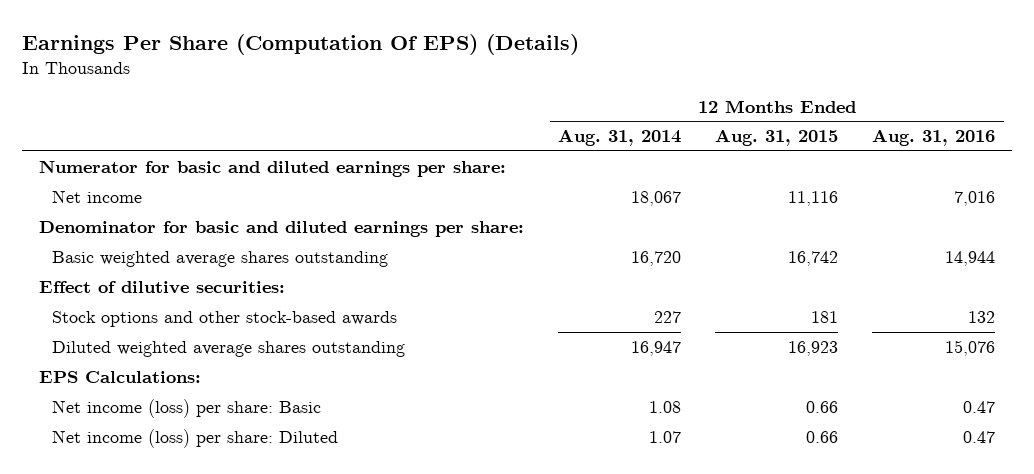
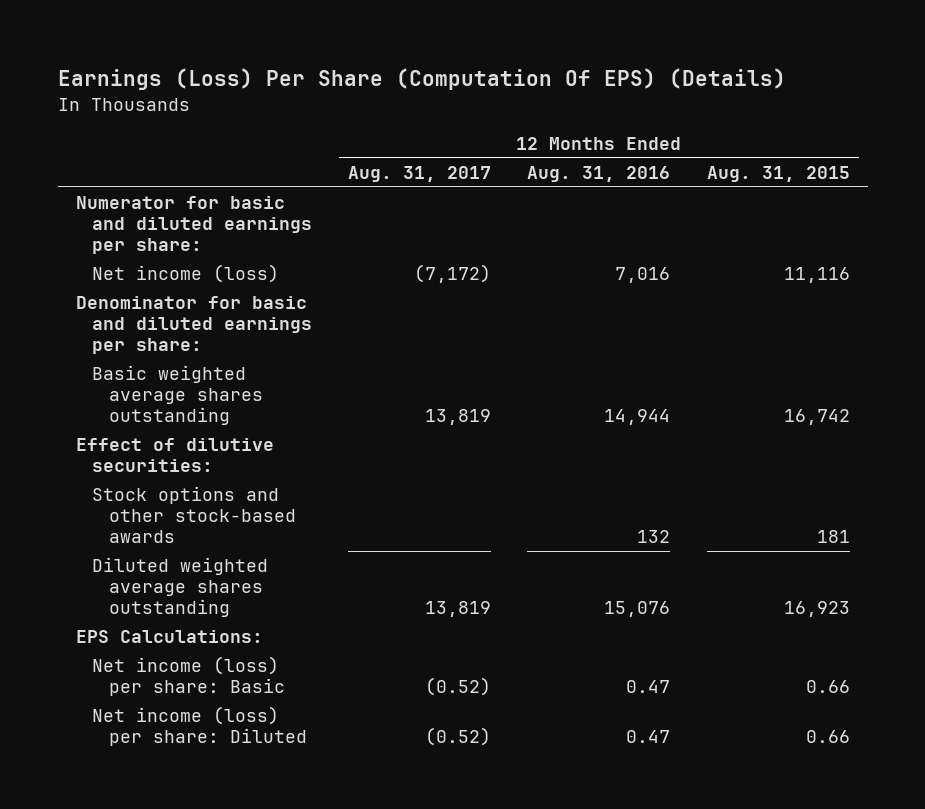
- Earnings Per Share (Computation Of EPS) (Details)
+ Earnings (Loss) Per Share (Computation Of EPS) (Details)
- | 12 Months Ended Aug. 31, 2014 | 12 Months Ended Aug. 31, 2015 | 12 Months Ended Aug. 31, 2016
+ | 12 Months Ended Aug. 31, 2017 | 12 Months Ended Aug. 31, 2016 | 12 Months Ended Aug. 31, 2015
- Net income | 18,067 | 11,116 | 7,016
+ Net income (loss) | (7,172) | 7,016 | 11,116

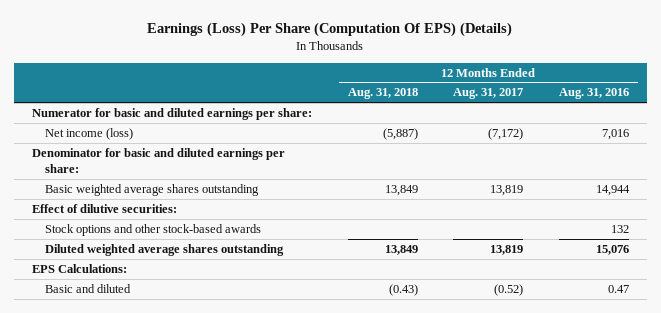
- | 12 Months Ended Aug. 31, 2017 | 12 Months Ended Aug. 31, 2016 | 12 Months Ended Aug. 31, 2015
+ | 12 Months Ended Aug. 31, 2018 | 12 Months Ended Aug. 31, 2017 | 12 Months Ended Aug. 31, 2016
- Net income (loss) per share: Basic | (0.52) | 0.47 | 0.66
- Net income (loss) per share: Diluted | (0.52) | 0.47 | 0.66
+ Basic and diluted | (0.43) | (0.52) | 0.47

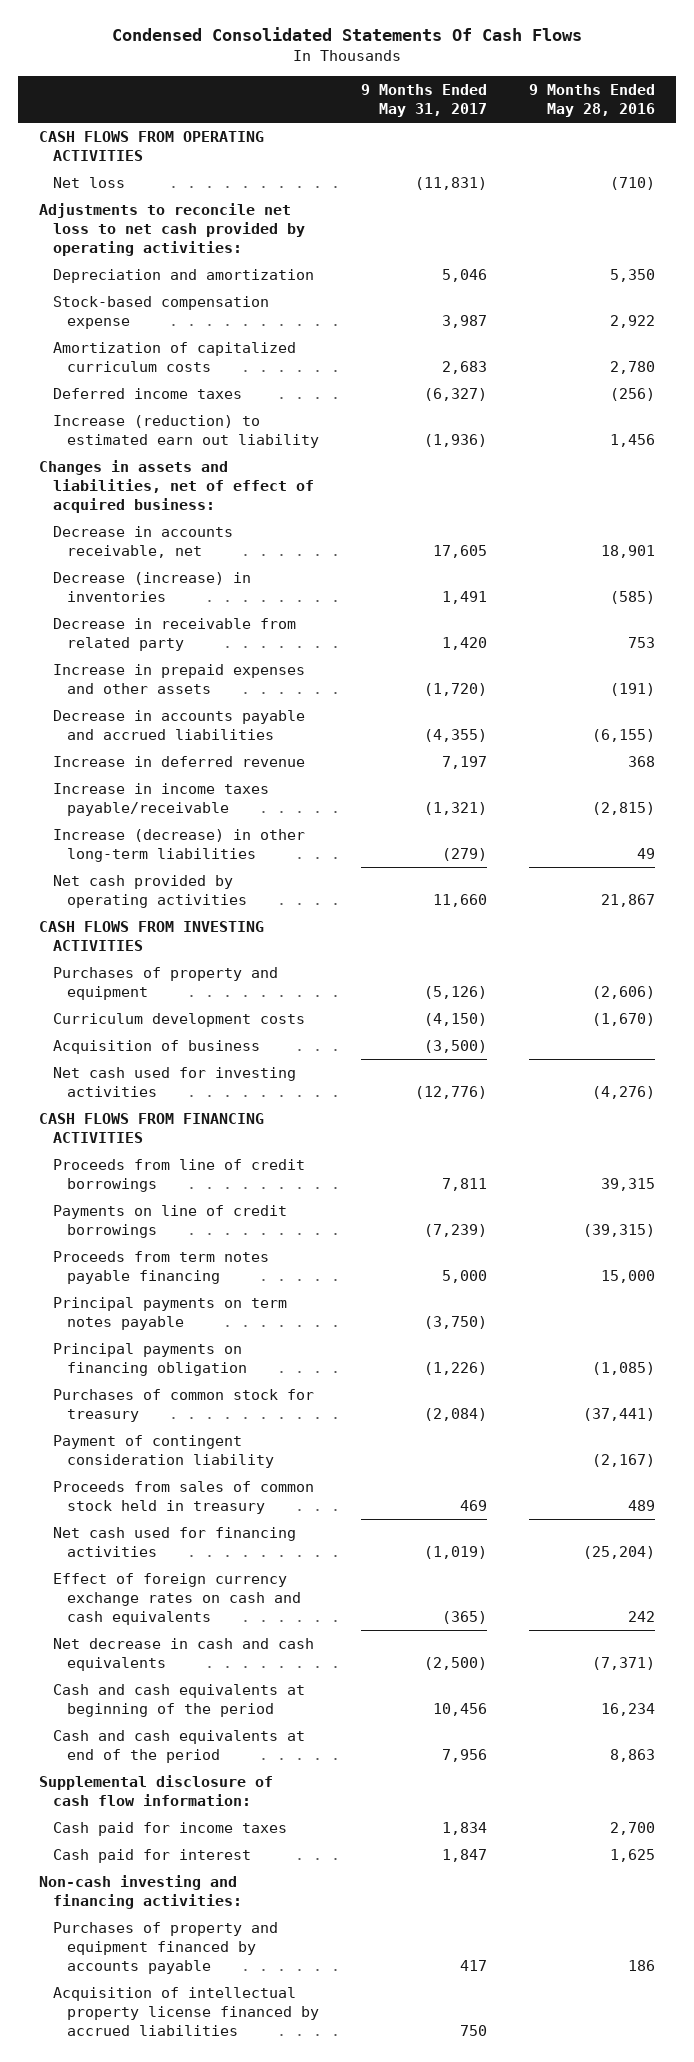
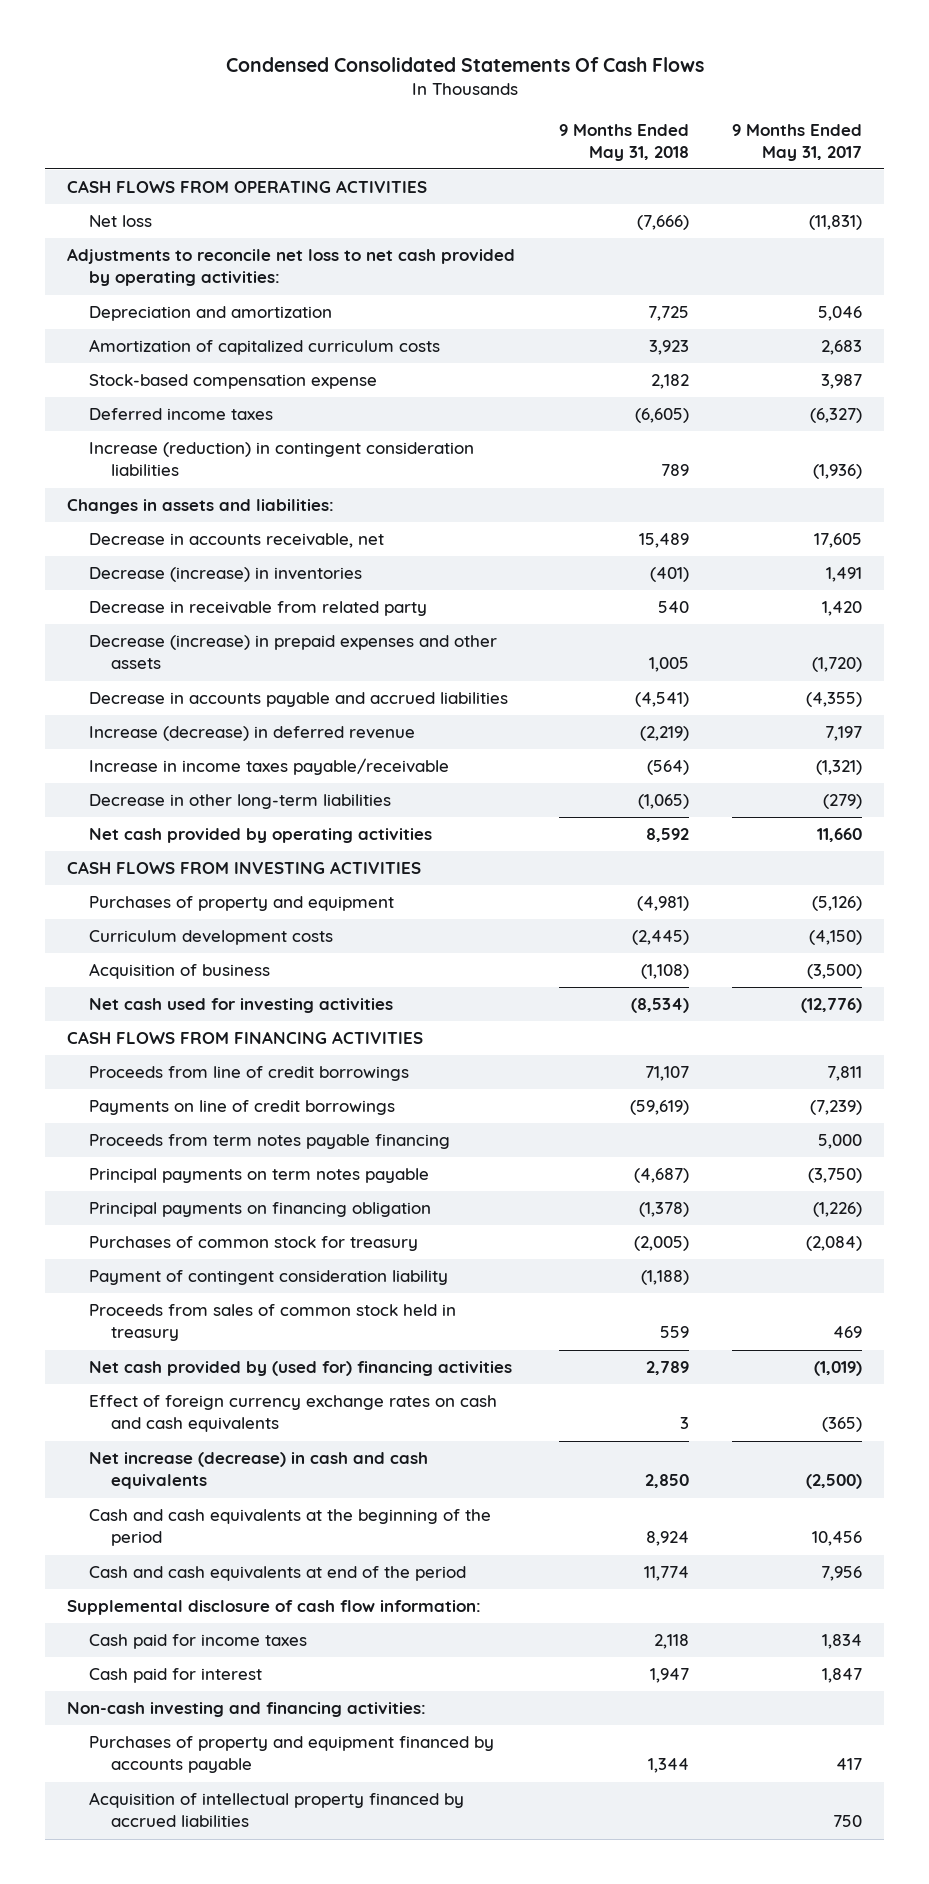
- | 9 Months Ended May 31, 2017 | 9 Months Ended May 28, 2016
+ | 9 Months Ended May 31, 2018 | 9 Months Ended May 31, 2017
moved down: Stock-based compensation expense | 2,182 | 3,987
- Increase (reduction) to estimated earn out liability | (1,936) | 1,456
- Changes in assets and liabilities, net of effect of acquired business:
+ Increase (reduction) in contingent consideration liabilities | 789 | (1,936)
+ Changes in assets and liabilities:
- Increase in prepaid expenses and other assets | (1,720) | (191)
+ Decrease (increase) in prepaid expenses and other assets | 1,005 | (1,720)
- Increase in deferred revenue | 7,197 | 368
+ Increase (decrease) in deferred revenue | (2,219) | 7,197
- Increase (decrease) in other long-term liabilities | (279) | 49
+ Decrease in other long-term liabilities | (1,065) | (279)
- Net cash used for financing activities | (1,019) | (25,204)
+ Net cash provided by (used for) financing activities | 2,789 | (1,019)
- Net decrease in cash and cash equivalents | (2,500) | (7,371)
- Cash and cash equivalents at beginning of the period | 10,456 | 16,234
+ Net increase (decrease) in cash and cash equivalents | 2,850 | (2,500)
+ Cash and cash equivalents at the beginning of the period | 8,924 | 10,456
- Acquisition of intellectual property license financed by accrued liabilities | 750 |
+ Acquisition of intellectual property financed by accrued liabilities | | 750

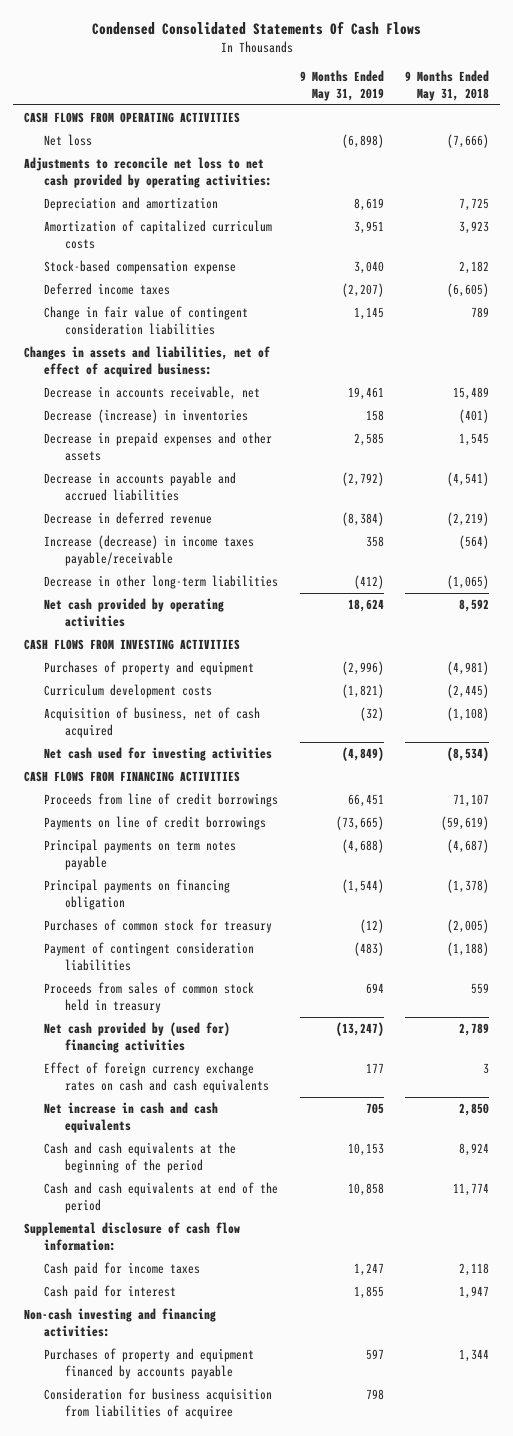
- | 9 Months Ended May 31, 2018 | 9 Months Ended May 31, 2017
+ | 9 Months Ended May 31, 2019 | 9 Months Ended May 31, 2018
- Increase (reduction) in contingent consideration liabilities | 789 | (1,936)
- Changes in assets and liabilities:
+ Change in fair value of contingent consideration liabilities | 1,145 | 789
+ Changes in assets and liabilities, net of effect of acquired business:
- Decrease in receivable from related party | 540 | 1,420
- Decrease (increase) in prepaid expenses and other assets | 1,005 | (1,720)
+ Decrease in prepaid expenses and other assets | 2,585 | 1,545
- Increase (decrease) in deferred revenue | (2,219) | 7,197
- Increase in income taxes payable/receivable | (564) | (1,321)
+ Decrease in deferred revenue | (8,384) | (2,219)
+ Increase (decrease) in income taxes payable/receivable | 358 | (564)
- Acquisition of business | (1,108) | (3,500)
+ Acquisition of business, net of cash acquired | (32) | (1,108)
- Proceeds from term notes payable financing | | 5,000
- Payment of contingent consideration liability | (1,188) |
+ Payment of contingent consideration liabilities | (483) | (1,188)
- Net increase (decrease) in cash and cash equivalents | 2,850 | (2,500)
+ Net increase in cash and cash equivalents | 705 | 2,850
- Acquisition of intellectual property financed by accrued liabilities | | 750
+ Consideration for business acquisition from liabilities of acquiree | 798 |

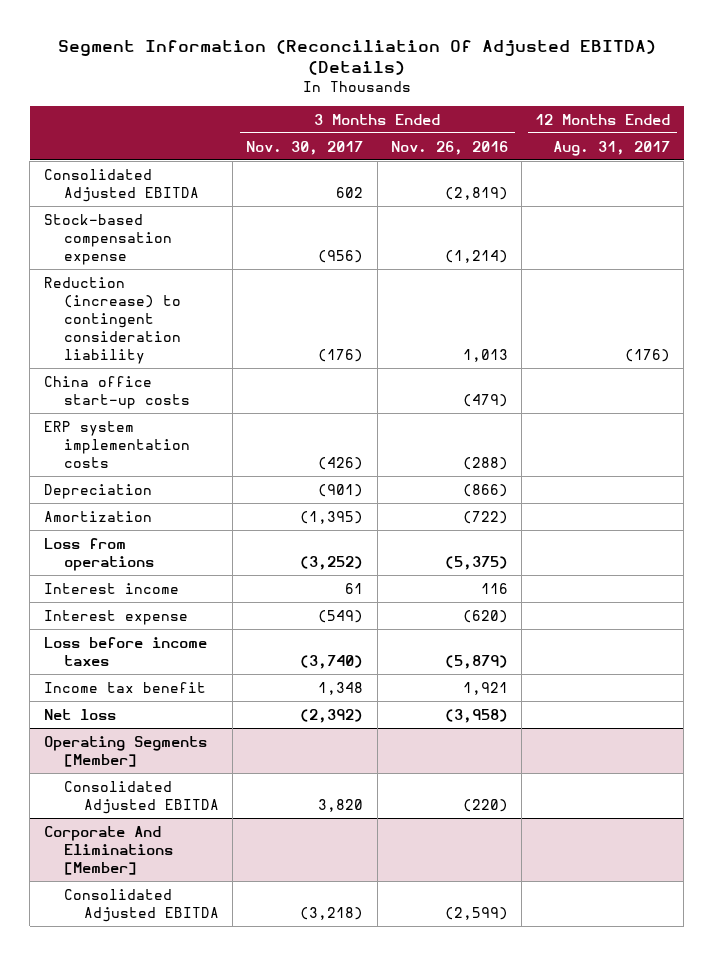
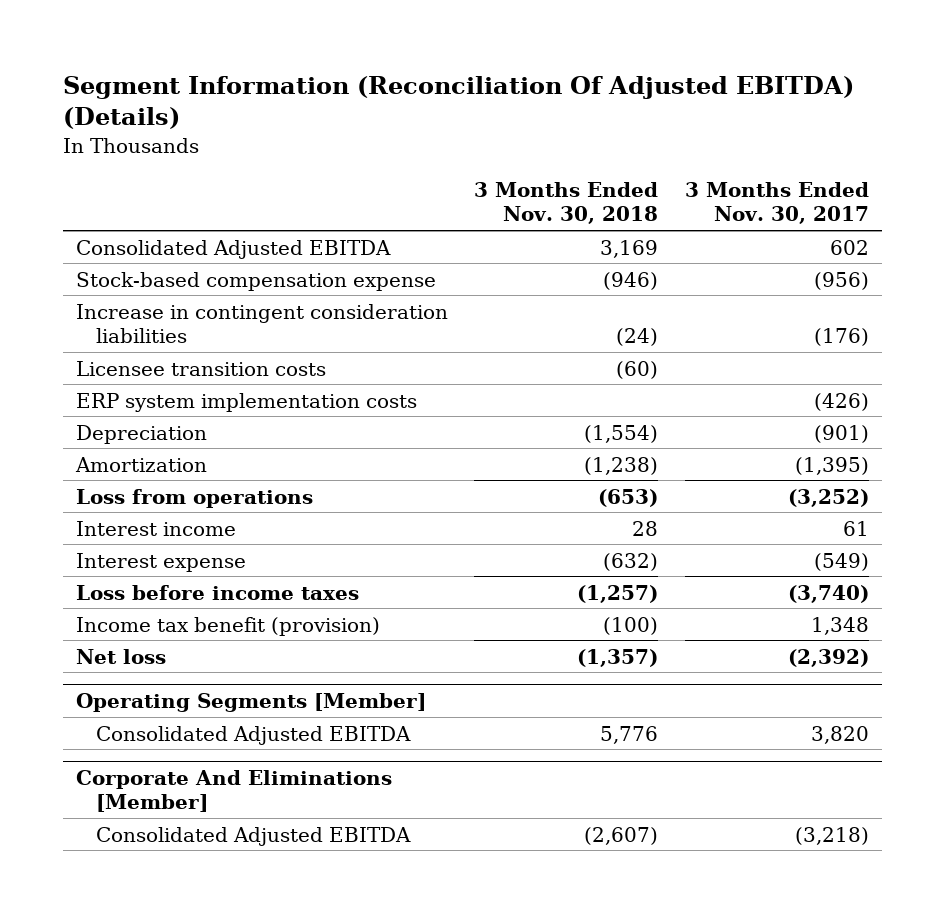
- | 3 Months Ended Nov. 30, 2017 | 3 Months Ended Nov. 26, 2016 | 12 Months Ended Aug. 31, 2017
+ | 3 Months Ended Nov. 30, 2018 | 3 Months Ended Nov. 30, 2017
- Reduction (increase) to contingent consideration liability | (176) | 1,013 | (176)
- China office start-up costs | | (479) |
+ Increase in contingent consideration liabilities | (24) | (176)
+ Licensee transition costs | (60) |
- Income tax benefit | 1,348 | 1,921 |
+ Income tax benefit (provision) | (100) | 1,348

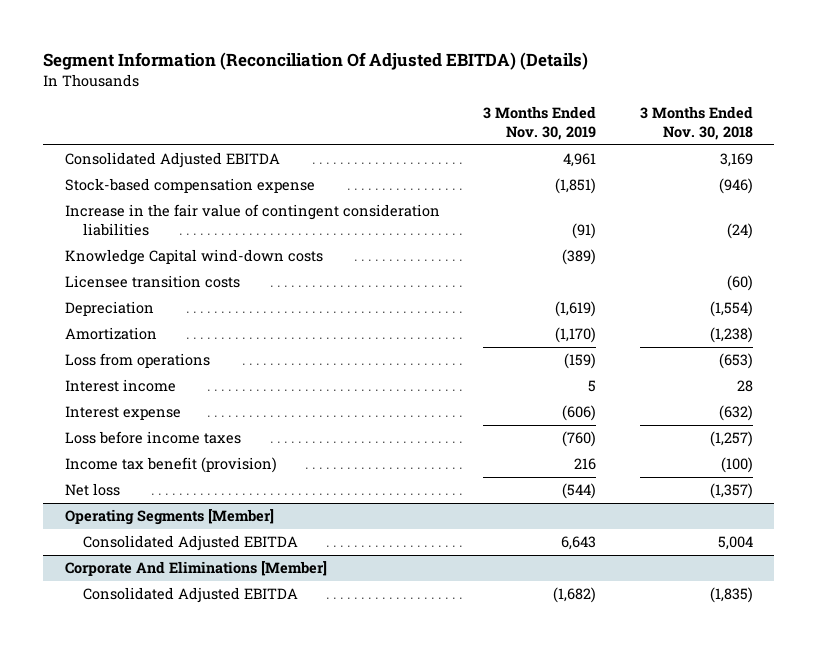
- | 3 Months Ended Nov. 30, 2018 | 3 Months Ended Nov. 30, 2017
+ | 3 Months Ended Nov. 30, 2019 | 3 Months Ended Nov. 30, 2018
- Increase in contingent consideration liabilities | (24) | (176)
+ Increase in the fair value of contingent consideration liabilities | (91) | (24)
+ Knowledge Capital wind-down costs | (389) |
- ERP system implementation costs | | (426)
@ Operating Segments [Member]
- Consolidated Adjusted EBITDA | 5,776 | 3,820
+ Consolidated Adjusted EBITDA | 6,643 | 5,004
@ Corporate And Eliminations [Member]
- Consolidated Adjusted EBITDA | (2,607) | (3,218)
+ Consolidated Adjusted EBITDA | (1,682) | (1,835)

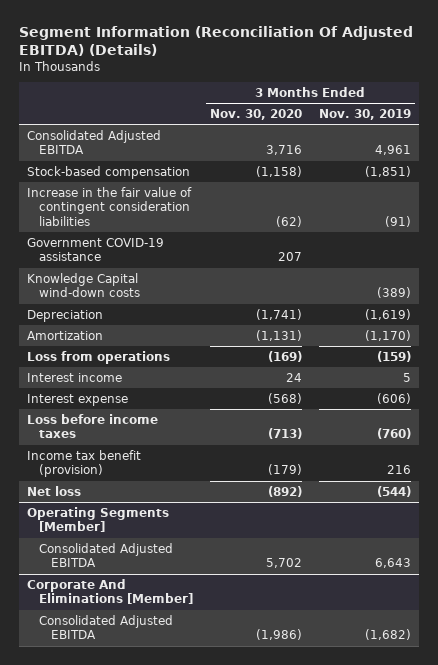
- | 3 Months Ended Nov. 30, 2019 | 3 Months Ended Nov. 30, 2018
+ | 3 Months Ended Nov. 30, 2020 | 3 Months Ended Nov. 30, 2019
- Stock-based compensation expense | (1,851) | (946)
+ Stock-based compensation | (1,158) | (1,851)
+ Government COVID-19 assistance | 207 |
- Licensee transition costs | | (60)

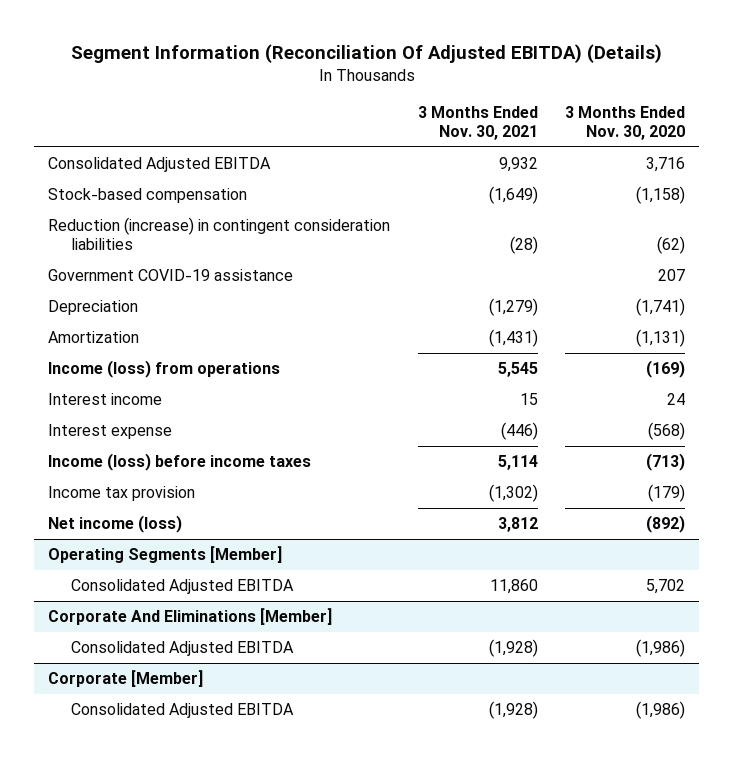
- | 3 Months Ended Nov. 30, 2020 | 3 Months Ended Nov. 30, 2019
+ | 3 Months Ended Nov. 30, 2021 | 3 Months Ended Nov. 30, 2020
- Increase in the fair value of contingent consideration liabilities | (62) | (91)
+ Reduction (increase) in contingent consideration liabilities | (28) | (62)
- Knowledge Capital wind-down costs | | (389)
- Loss from operations | (169) | (159)
+ Income (loss) from operations | 5,545 | (169)
- Loss before income taxes | (713) | (760)
- Income tax benefit (provision) | (179) | 216
- Net loss | (892) | (544)
+ Income (loss) before income taxes | 5,114 | (713)
+ Income tax provision | (1,302) | (179)
+ Net income (loss) | 3,812 | (892)
+ Corporate [Member]
+ Consolidated Adjusted EBITDA | (1,928) | (1,986)

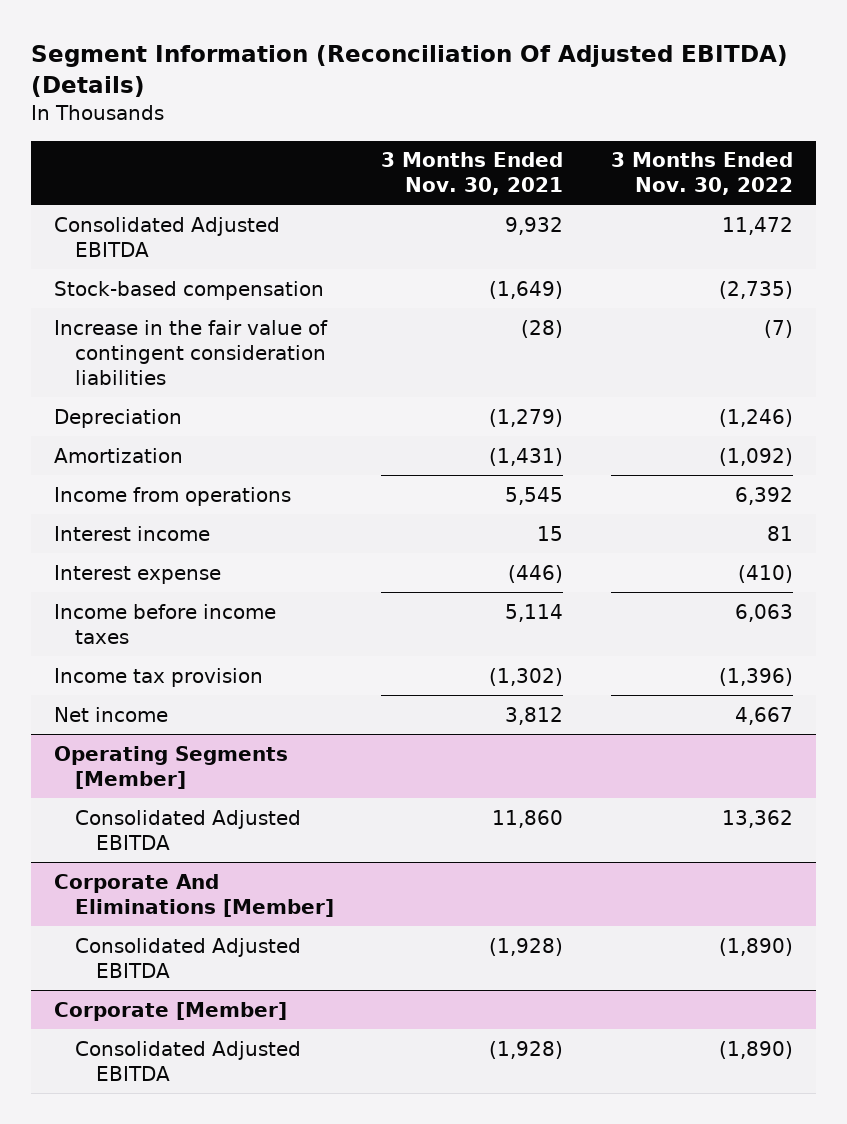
- | 3 Months Ended Nov. 30, 2021 | 3 Months Ended Nov. 30, 2020
+ | 3 Months Ended Nov. 30, 2021 | 3 Months Ended Nov. 30, 2022
- Reduction (increase) in contingent consideration liabilities | (28) | (62)
- Government COVID-19 assistance | | 207
+ Increase in the fair value of contingent consideration liabilities | (28) | (7)
- Income (loss) from operations | 5,545 | (169)
+ Income from operations | 5,545 | 6,392
- Income (loss) before income taxes | 5,114 | (713)
+ Income before income taxes | 5,114 | 6,063
- Net income (loss) | 3,812 | (892)
+ Net income | 3,812 | 4,667

